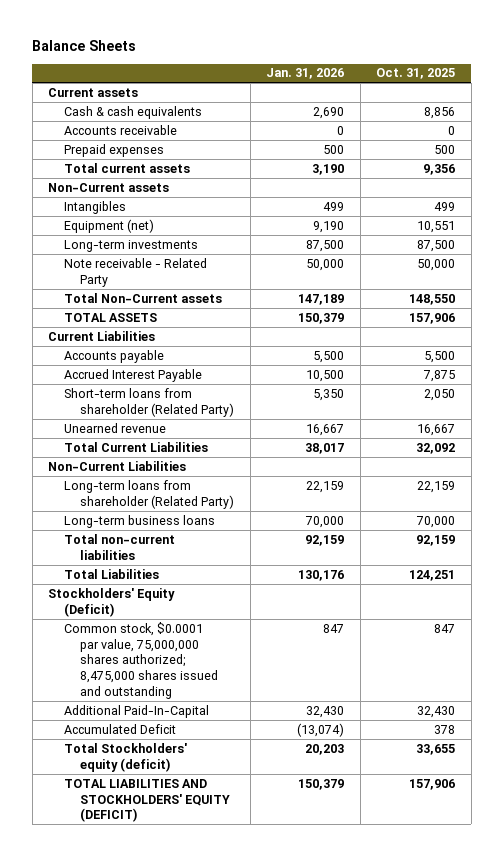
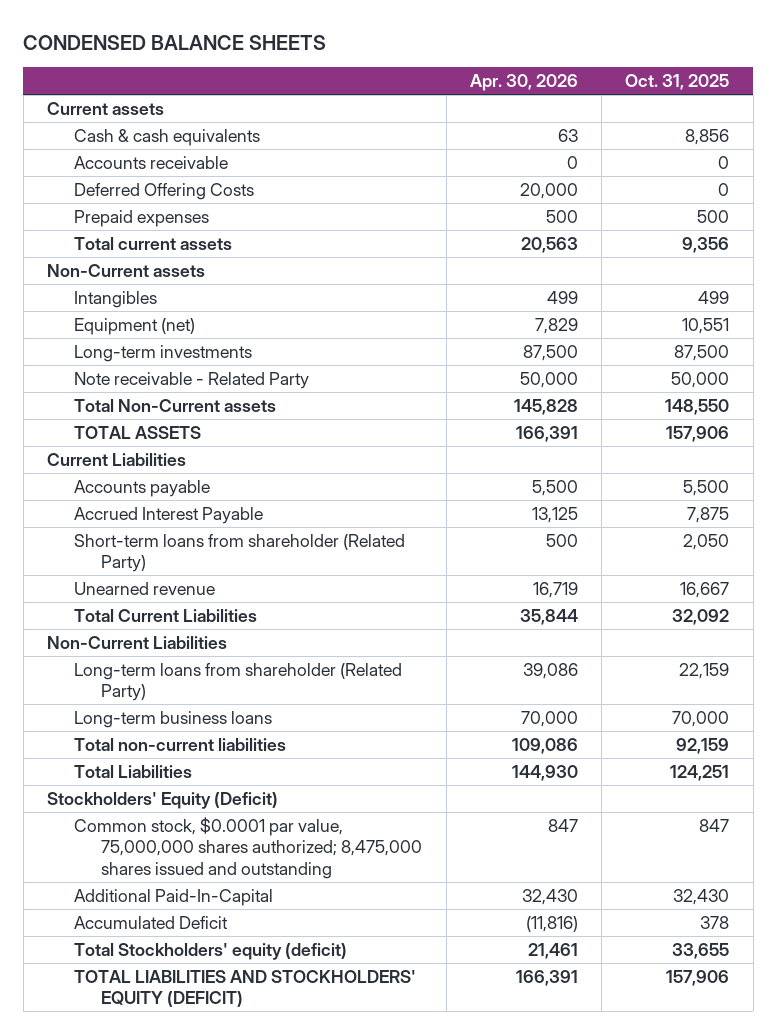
- Balance Sheets
+ CONDENSED BALANCE SHEETS
- | Jan. 31, 2026 | Oct. 31, 2025
+ | Apr. 30, 2026 | Oct. 31, 2025
+ Deferred Offering Costs | 20,000 | 0

